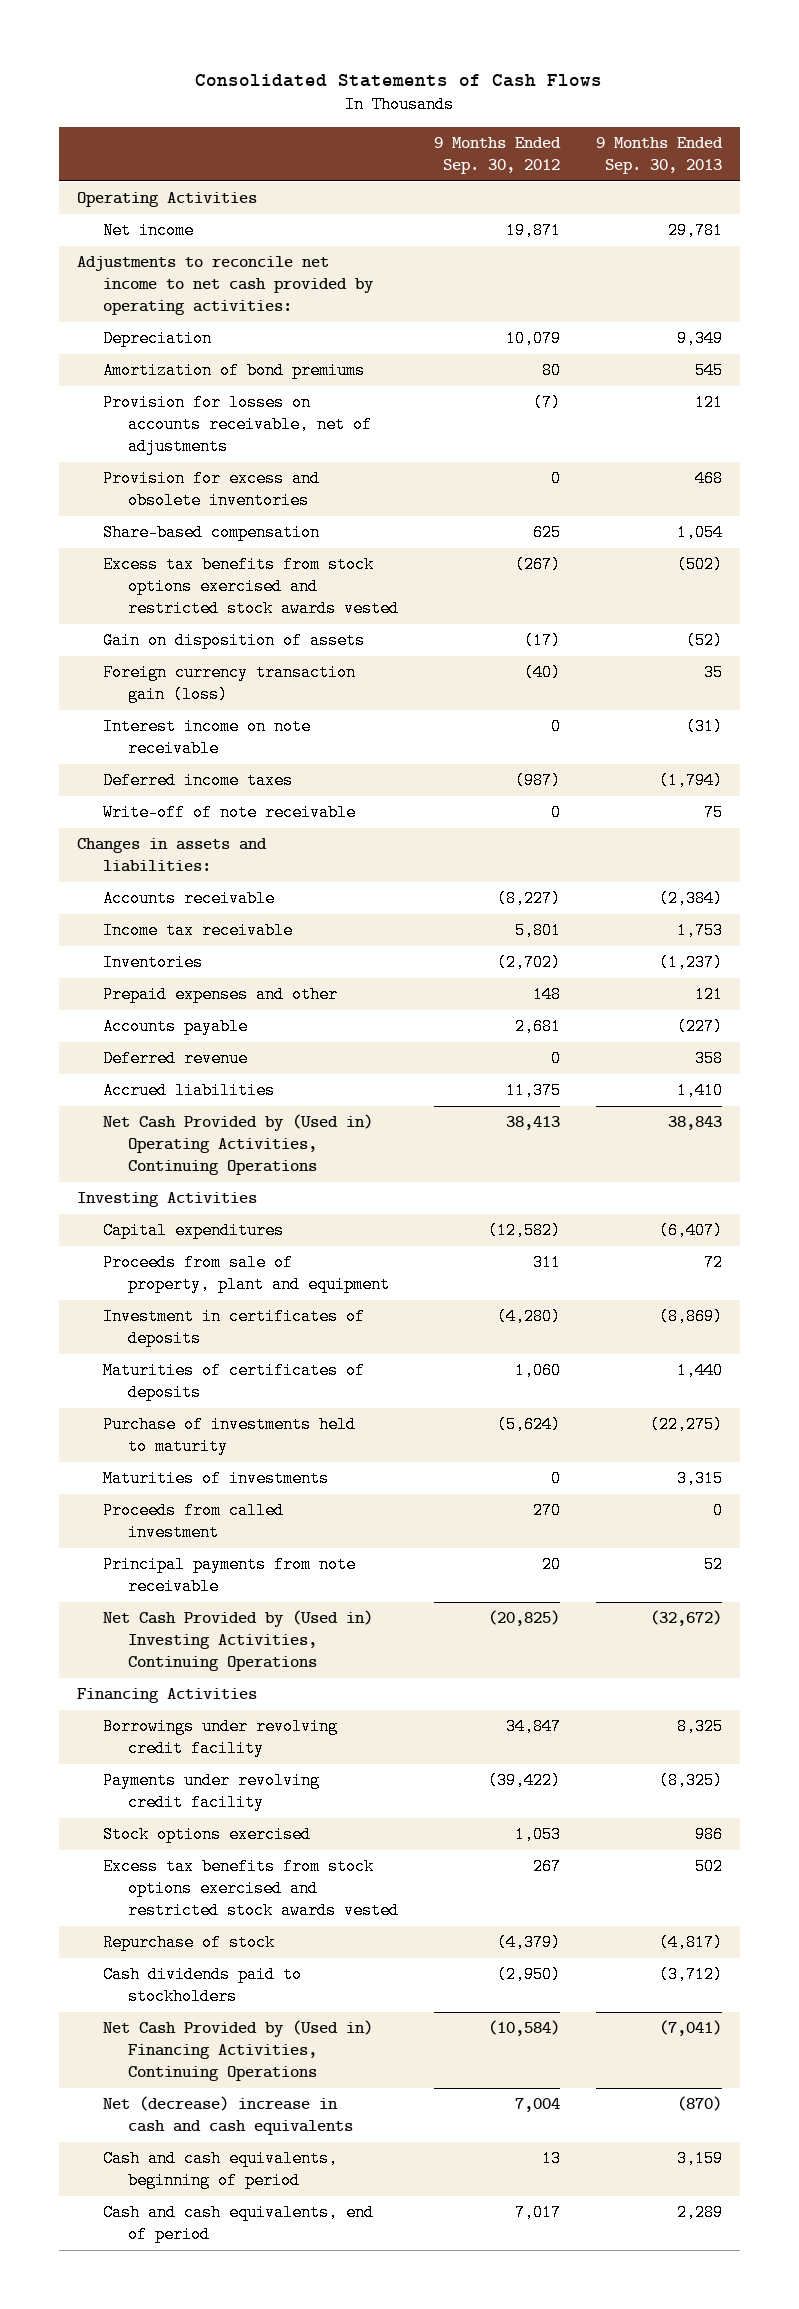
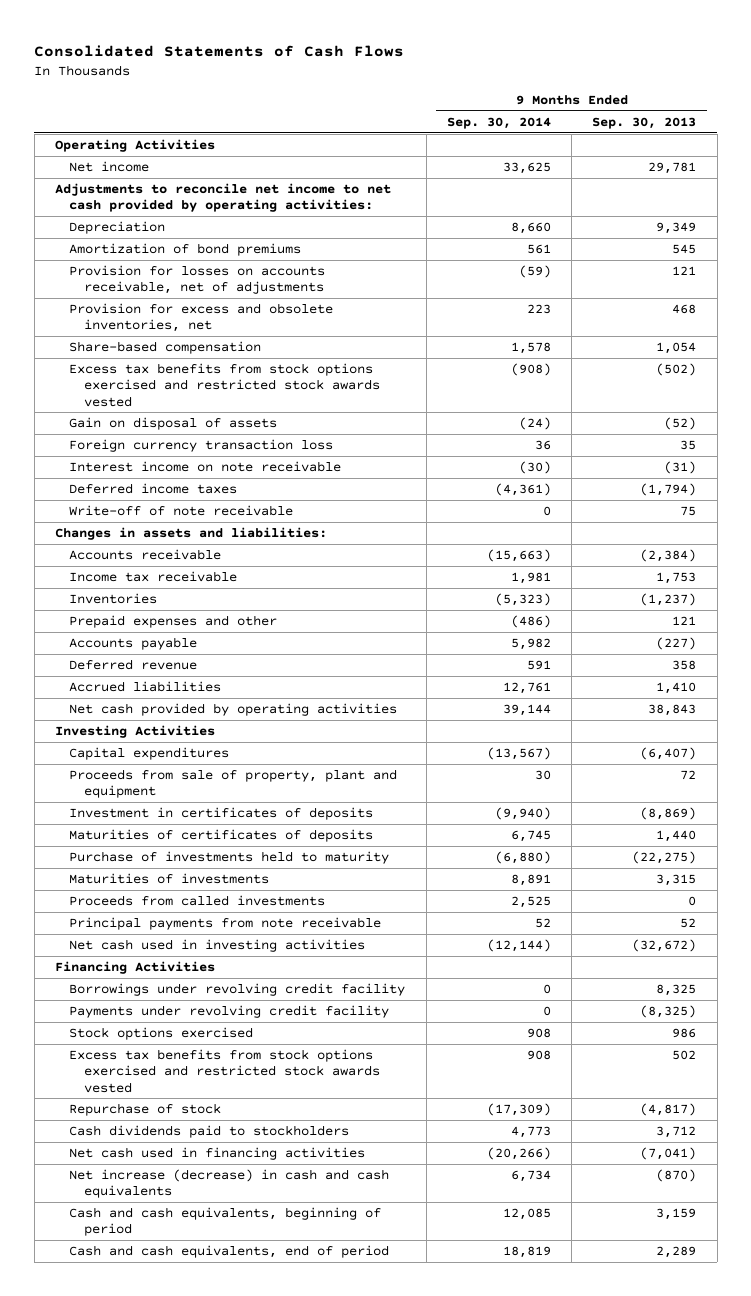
- | 9 Months Ended Sep. 30, 2012 | 9 Months Ended Sep. 30, 2013
+ | 9 Months Ended Sep. 30, 2014 | 9 Months Ended Sep. 30, 2013
- Provision for excess and obsolete inventories | 0 | 468
+ Provision for excess and obsolete inventories, net | 223 | 468
- Gain on disposition of assets | (17) | (52)
- Foreign currency transaction gain (loss) | (40) | 35
+ Gain on disposal of assets | (24) | (52)
+ Foreign currency transaction loss | 36 | 35
- Net Cash Provided by (Used in) Operating Activities, Continuing Operations | 38,413 | 38,843
+ Net cash provided by operating activities | 39,144 | 38,843
- Proceeds from called investment | 270 | 0
+ Proceeds from called investments | 2,525 | 0
- Net Cash Provided by (Used in) Investing Activities, Continuing Operations | (20,825) | (32,672)
+ Net cash used in investing activities | (12,144) | (32,672)
- Cash dividends paid to stockholders | (2,950) | (3,712)
- Net Cash Provided by (Used in) Financing Activities, Continuing Operations | (10,584) | (7,041)
- Net (decrease) increase in cash and cash equivalents | 7,004 | (870)
+ Cash dividends paid to stockholders | 4,773 | 3,712
+ Net cash used in financing activities | (20,266) | (7,041)
+ Net increase (decrease) in cash and cash equivalents | 6,734 | (870)

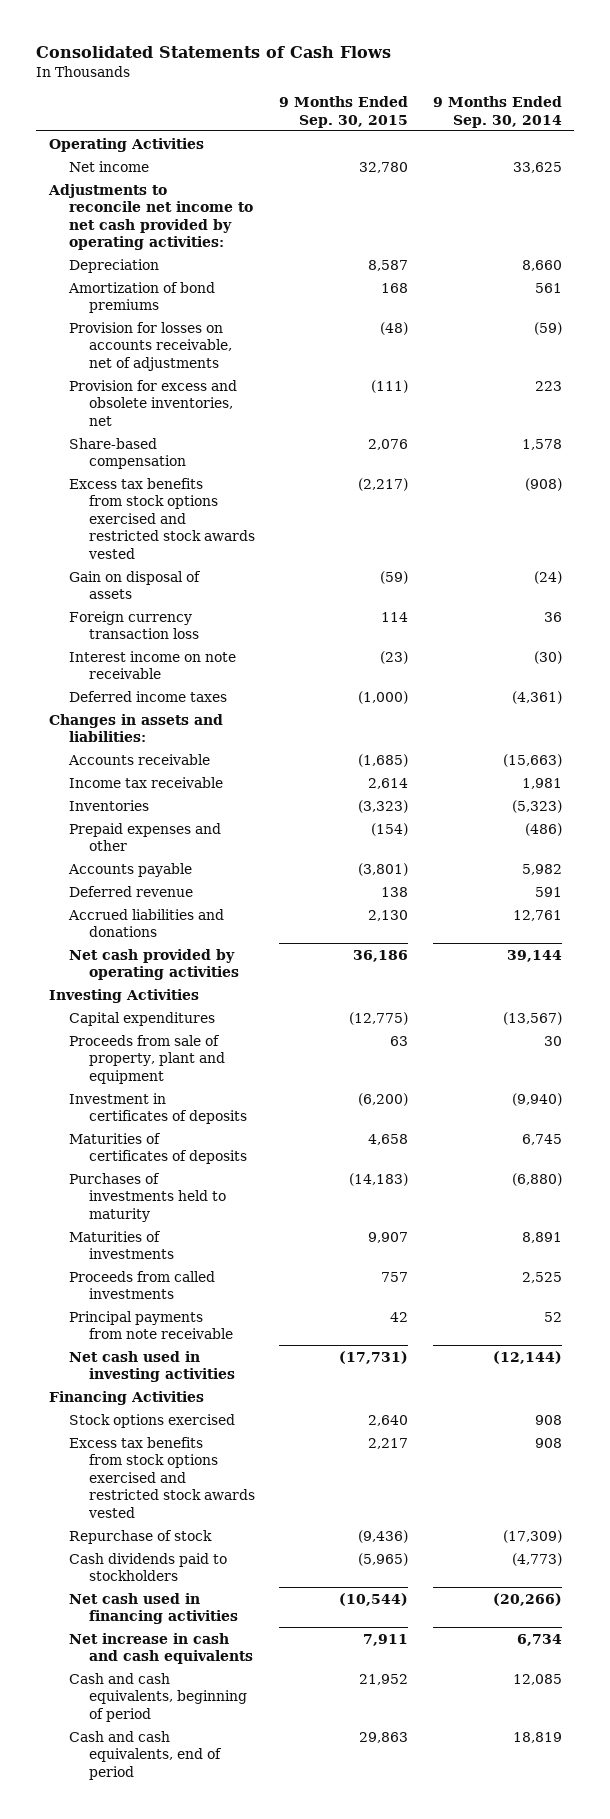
- | 9 Months Ended Sep. 30, 2014 | 9 Months Ended Sep. 30, 2013
+ | 9 Months Ended Sep. 30, 2015 | 9 Months Ended Sep. 30, 2014
- Write-off of note receivable | 0 | 75
- Accrued liabilities | 12,761 | 1,410
+ Accrued liabilities and donations | 2,130 | 12,761
- Purchase of investments held to maturity | (6,880) | (22,275)
+ Purchases of investments held to maturity | (14,183) | (6,880)
- Borrowings under revolving credit facility | 0 | 8,325
- Payments under revolving credit facility | 0 | (8,325)
- Cash dividends paid to stockholders | 4,773 | 3,712
+ Cash dividends paid to stockholders | (5,965) | (4,773)
- Net increase (decrease) in cash and cash equivalents | 6,734 | (870)
+ Net increase in cash and cash equivalents | 7,911 | 6,734

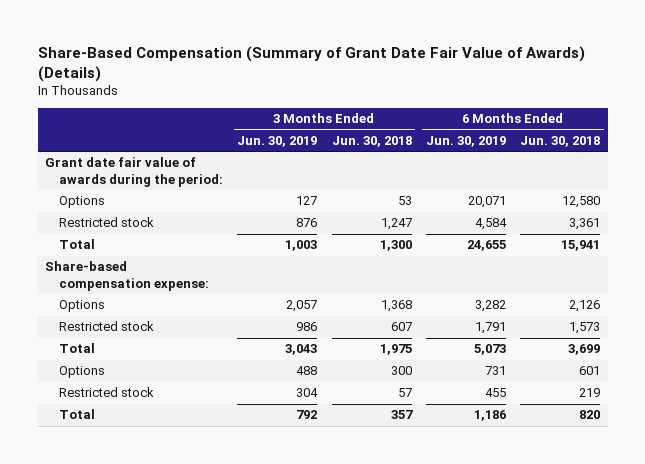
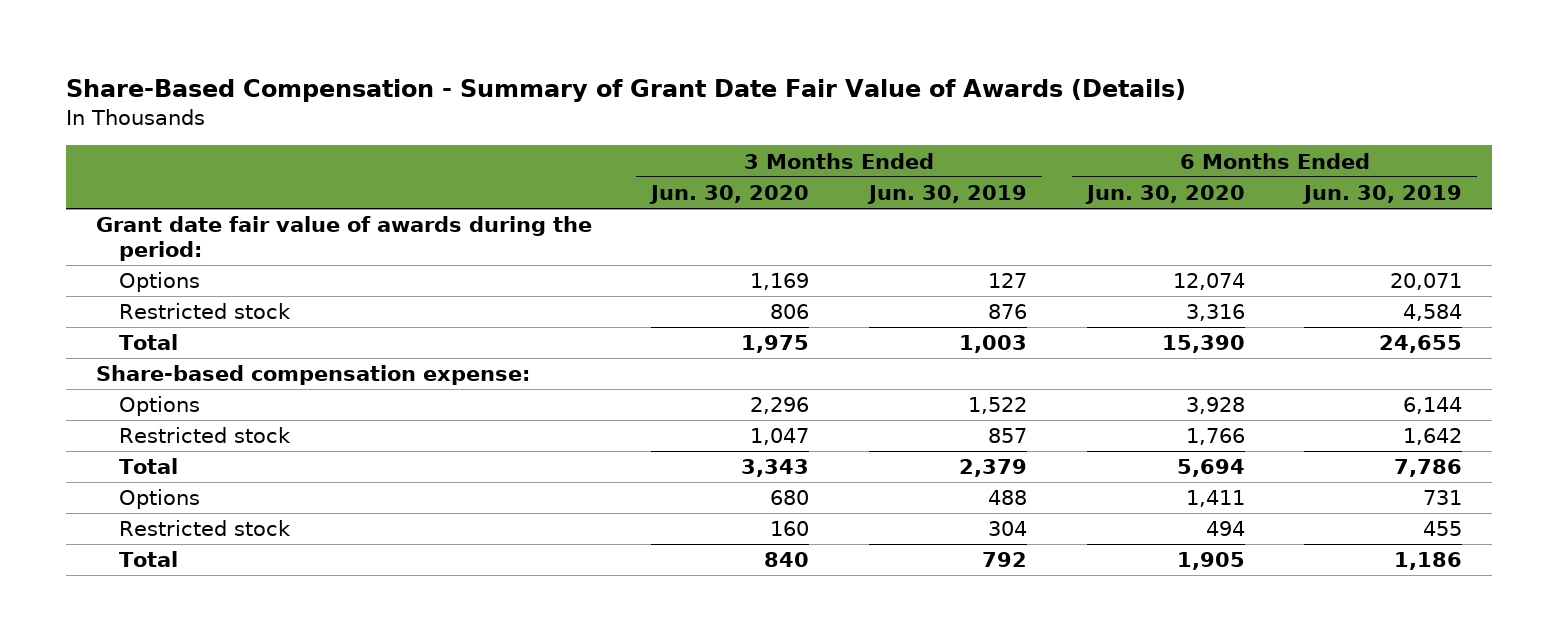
- Share-Based Compensation (Summary of Grant Date Fair Value of Awards) (Details)
+ Share-Based Compensation - Summary of Grant Date Fair Value of Awards (Details)
- | 3 Months Ended Jun. 30, 2019 | 3 Months Ended Jun. 30, 2018 | 6 Months Ended Jun. 30, 2019 | 6 Months Ended Jun. 30, 2018
+ | 3 Months Ended Jun. 30, 2020 | 3 Months Ended Jun. 30, 2019 | 6 Months Ended Jun. 30, 2020 | 6 Months Ended Jun. 30, 2019
- Options | 2,057 | 1,368 | 3,282 | 2,126
- Restricted stock | 986 | 607 | 1,791 | 1,573
- Total | 3,043 | 1,975 | 5,073 | 3,699
+ Options | 2,296 | 1,522 | 3,928 | 6,144
+ Restricted stock | 1,047 | 857 | 1,766 | 1,642
+ Total | 3,343 | 2,379 | 5,694 | 7,786

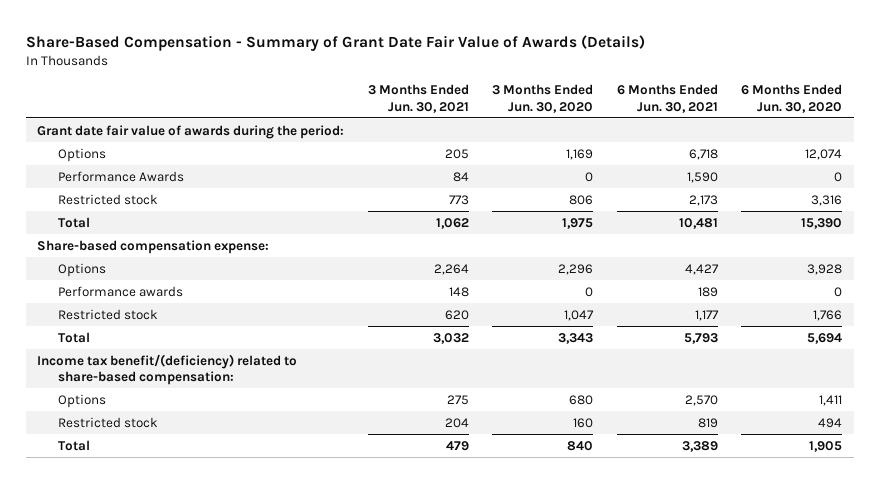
- | 3 Months Ended Jun. 30, 2020 | 3 Months Ended Jun. 30, 2019 | 6 Months Ended Jun. 30, 2020 | 6 Months Ended Jun. 30, 2019
+ | 3 Months Ended Jun. 30, 2021 | 3 Months Ended Jun. 30, 2020 | 6 Months Ended Jun. 30, 2021 | 6 Months Ended Jun. 30, 2020
+ Performance Awards | 84 | 0 | 1,590 | 0
+ Performance awards | 148 | 0 | 189 | 0
+ Income tax benefit/(deficiency) related to share-based compensation:

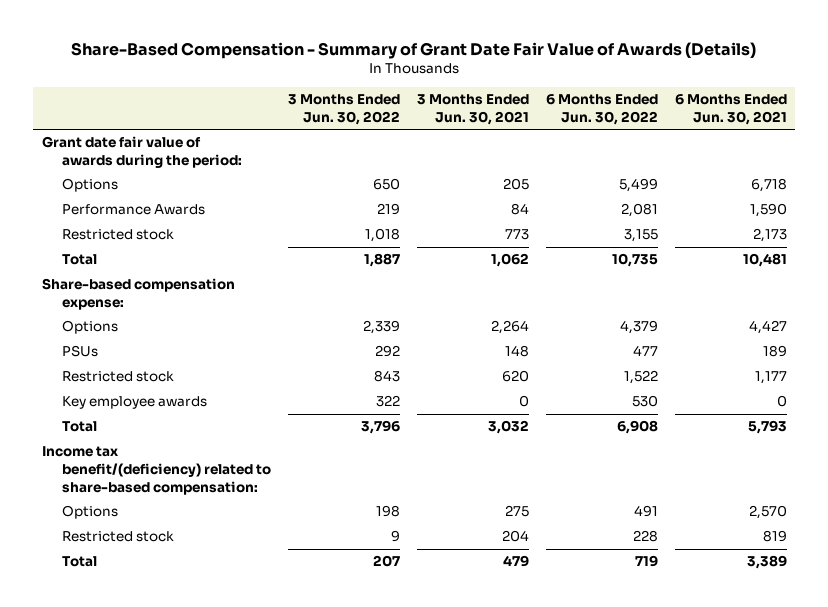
- | 3 Months Ended Jun. 30, 2021 | 3 Months Ended Jun. 30, 2020 | 6 Months Ended Jun. 30, 2021 | 6 Months Ended Jun. 30, 2020
+ | 3 Months Ended Jun. 30, 2022 | 3 Months Ended Jun. 30, 2021 | 6 Months Ended Jun. 30, 2022 | 6 Months Ended Jun. 30, 2021
- Performance awards | 148 | 0 | 189 | 0
+ PSUs | 292 | 148 | 477 | 189
+ Key employee awards | 322 | 0 | 530 | 0

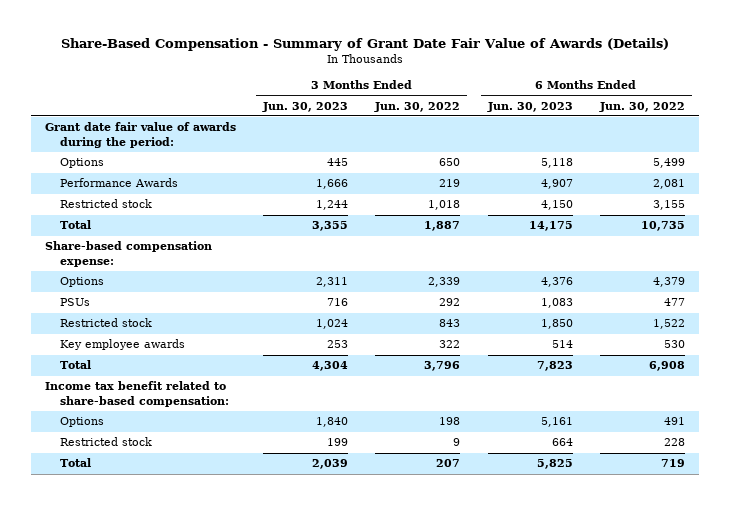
- | 3 Months Ended Jun. 30, 2022 | 3 Months Ended Jun. 30, 2021 | 6 Months Ended Jun. 30, 2022 | 6 Months Ended Jun. 30, 2021
+ | 3 Months Ended Jun. 30, 2023 | 3 Months Ended Jun. 30, 2022 | 6 Months Ended Jun. 30, 2023 | 6 Months Ended Jun. 30, 2022
- Income tax benefit/(deficiency) related to share-based compensation:
+ Income tax benefit related to share-based compensation:

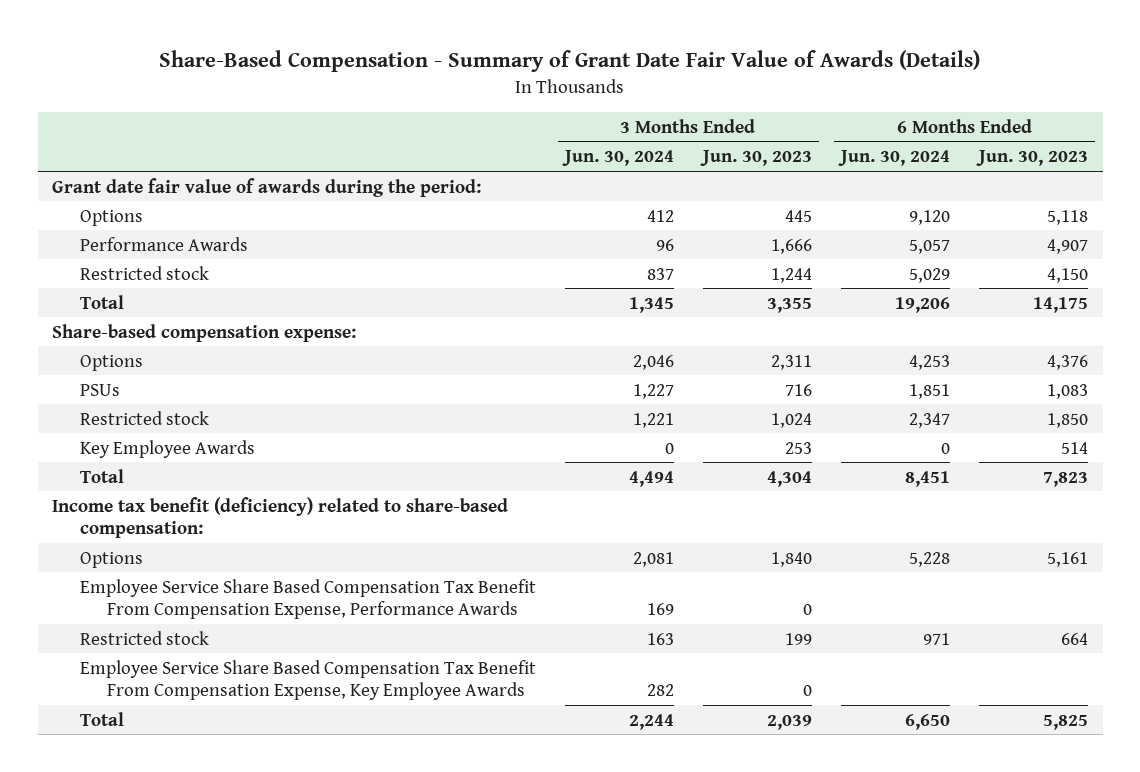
- | 3 Months Ended Jun. 30, 2023 | 3 Months Ended Jun. 30, 2022 | 6 Months Ended Jun. 30, 2023 | 6 Months Ended Jun. 30, 2022
+ | 3 Months Ended Jun. 30, 2024 | 3 Months Ended Jun. 30, 2023 | 6 Months Ended Jun. 30, 2024 | 6 Months Ended Jun. 30, 2023
- Key employee awards | 253 | 322 | 514 | 530
+ Key Employee Awards | 0 | 253 | 0 | 514
- Income tax benefit related to share-based compensation:
+ Income tax benefit (deficiency) related to share-based compensation:
+ Employee Service Share Based Compensation Tax Benefit From Compensation Expense, Performance Awards | 169 | 0 | |
+ Employee Service Share Based Compensation Tax Benefit From Compensation Expense, Key Employee Awards | 282 | 0 | |

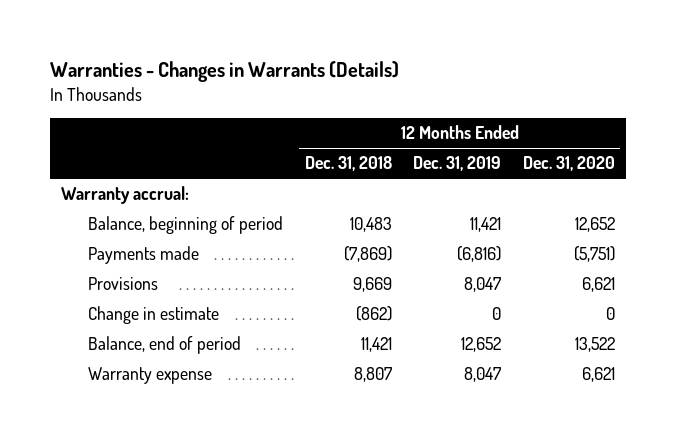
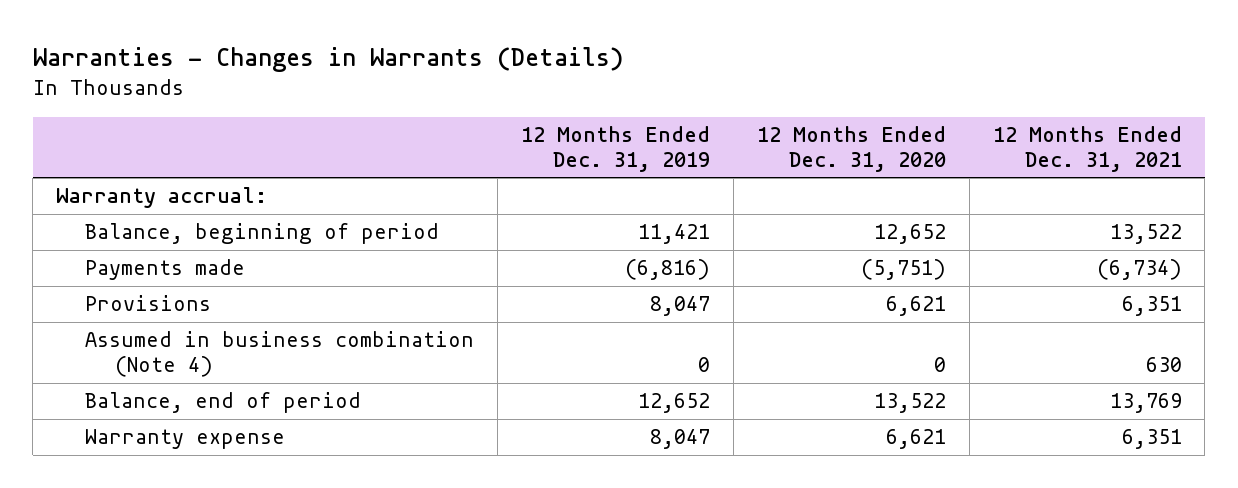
- | 12 Months Ended Dec. 31, 2018 | 12 Months Ended Dec. 31, 2019 | 12 Months Ended Dec. 31, 2020
+ | 12 Months Ended Dec. 31, 2019 | 12 Months Ended Dec. 31, 2020 | 12 Months Ended Dec. 31, 2021
- Change in estimate | (862) | 0 | 0
+ Assumed in business combination (Note 4) | 0 | 0 | 630

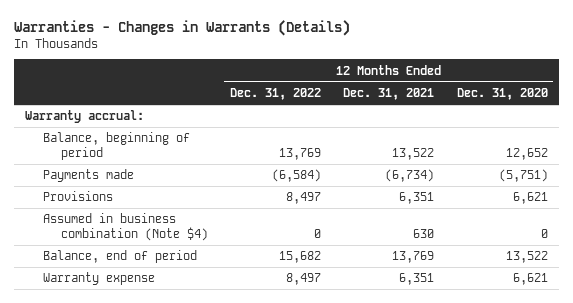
- | 12 Months Ended Dec. 31, 2019 | 12 Months Ended Dec. 31, 2020 | 12 Months Ended Dec. 31, 2021
+ | 12 Months Ended Dec. 31, 2022 | 12 Months Ended Dec. 31, 2021 | 12 Months Ended Dec. 31, 2020
- Assumed in business combination (Note 4) | 0 | 0 | 630
+ Assumed in business combination (Note $4) | 0 | 630 | 0

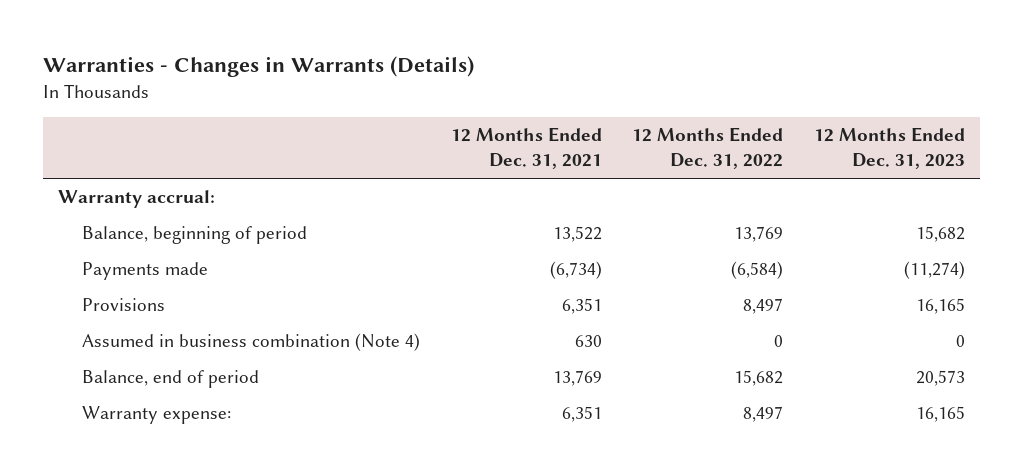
- | 12 Months Ended Dec. 31, 2022 | 12 Months Ended Dec. 31, 2021 | 12 Months Ended Dec. 31, 2020
+ | 12 Months Ended Dec. 31, 2021 | 12 Months Ended Dec. 31, 2022 | 12 Months Ended Dec. 31, 2023
- Assumed in business combination (Note $4) | 0 | 630 | 0
+ Assumed in business combination (Note 4) | 630 | 0 | 0
- Warranty expense | 8,497 | 6,351 | 6,621
+ Warranty expense: | 6,351 | 8,497 | 16,165

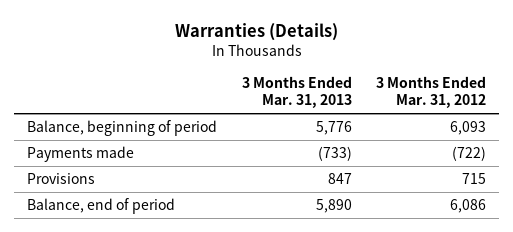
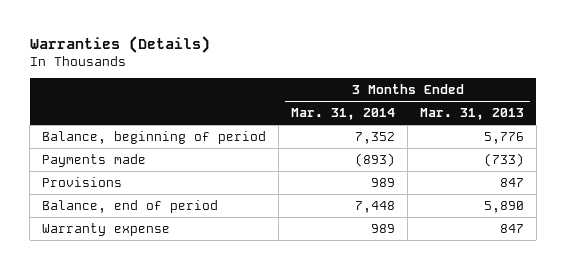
- | 3 Months Ended Mar. 31, 2013 | 3 Months Ended Mar. 31, 2012
+ | 3 Months Ended Mar. 31, 2014 | 3 Months Ended Mar. 31, 2013
+ Warranty expense | 989 | 847

